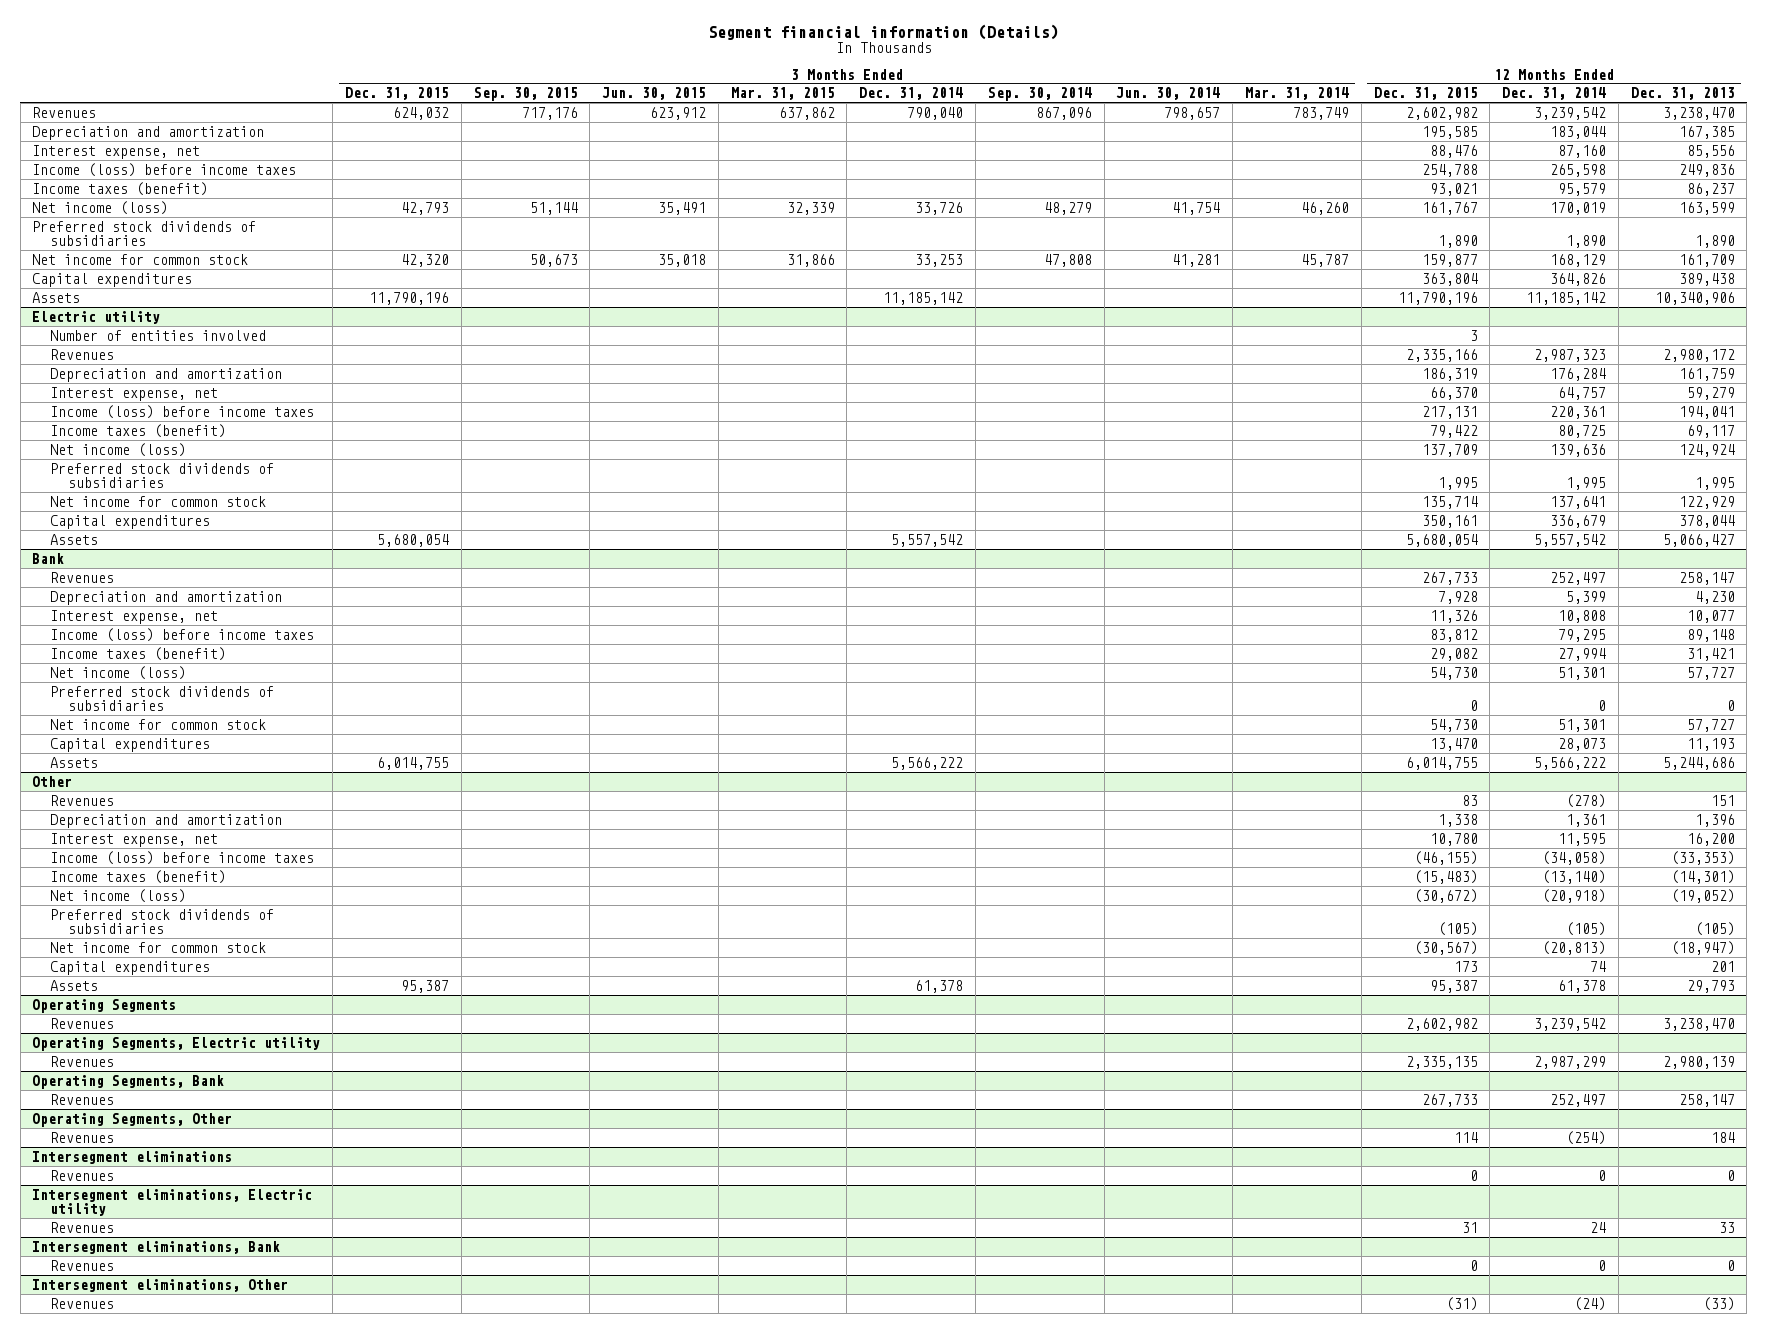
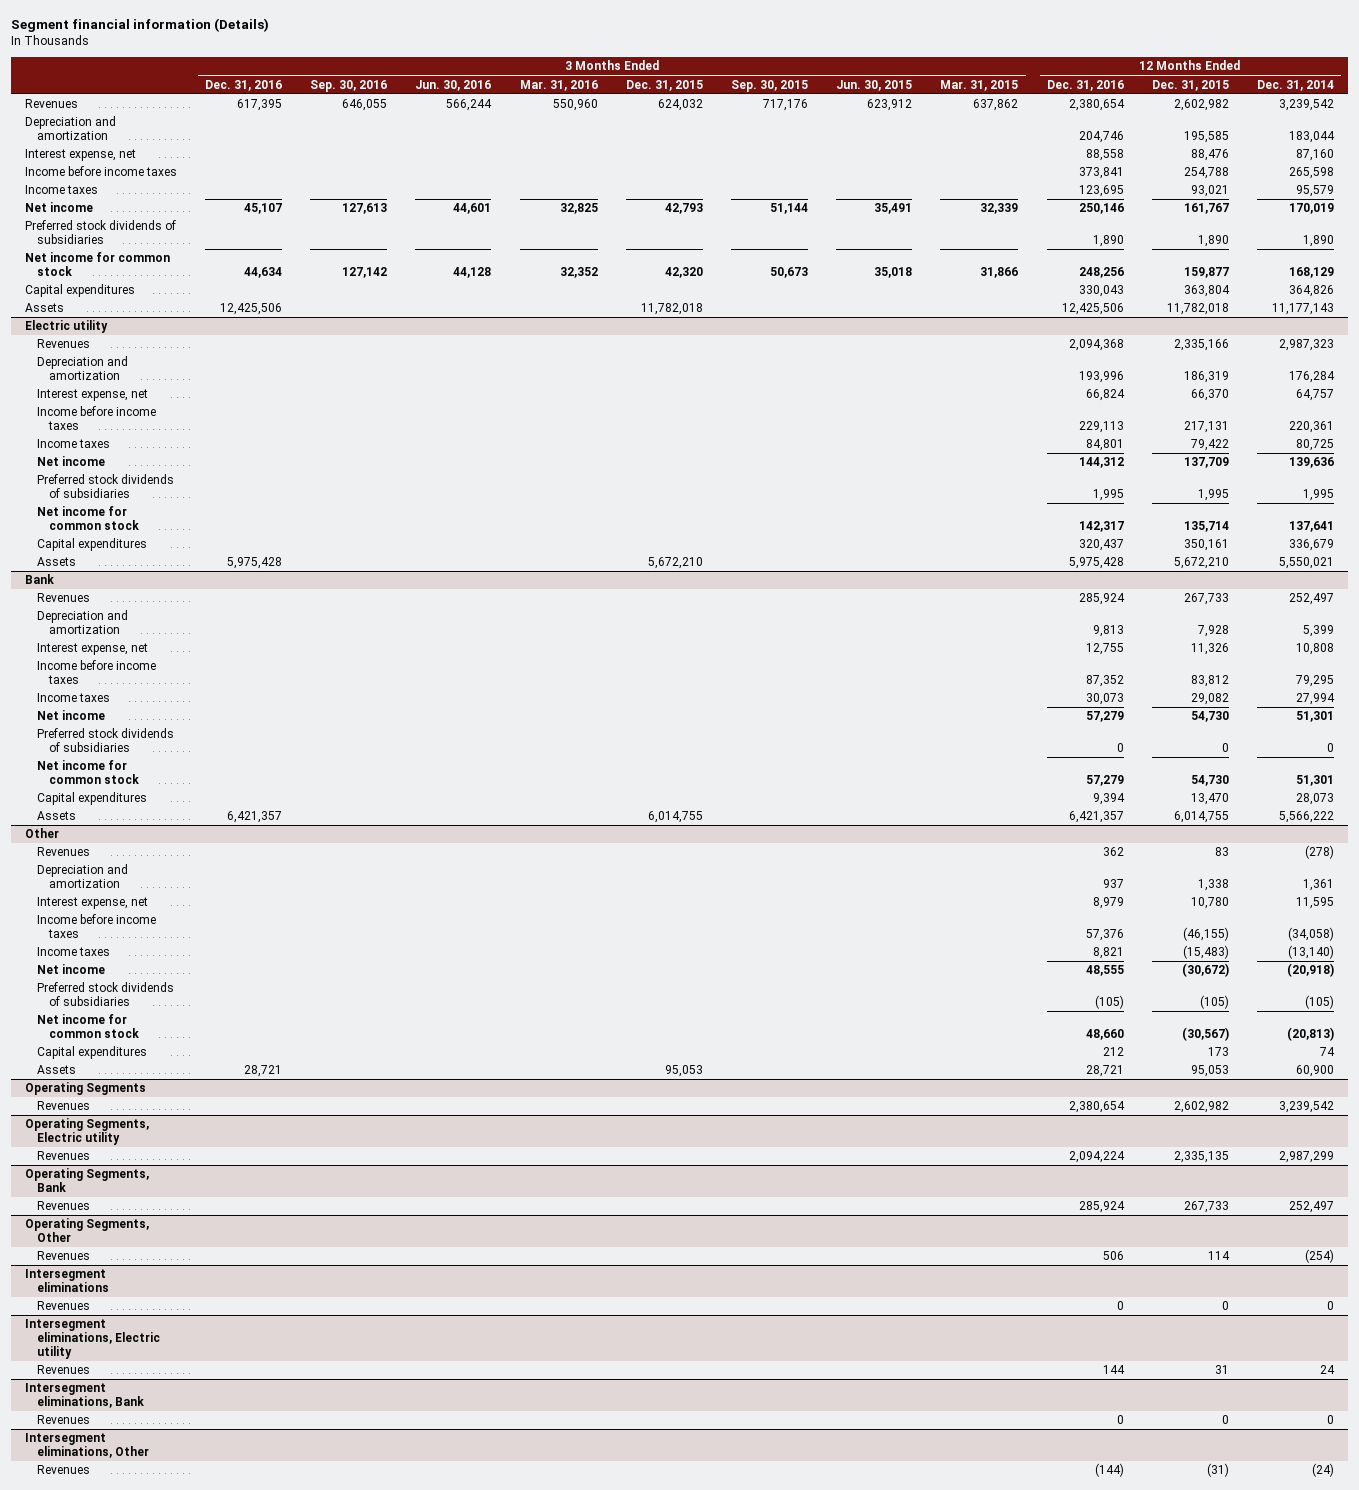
- | 3 Months Ended Dec. 31, 2015 | 3 Months Ended Sep. 30, 2015 | 3 Months Ended Jun. 30, 2015 | 3 Months Ended Mar. 31, 2015 | 3 Months Ended Dec. 31, 2014 | 3 Months Ended Sep. 30, 2014 | 3 Months Ended Jun. 30, 2014 | 3 Months Ended Mar. 31, 2014 | 12 Months Ended Dec. 31, 2015 | 12 Months Ended Dec. 31, 2014 | 12 Months Ended Dec. 31, 2013
+ | 3 Months Ended Dec. 31, 2016 | 3 Months Ended Sep. 30, 2016 | 3 Months Ended Jun. 30, 2016 | 3 Months Ended Mar. 31, 2016 | 3 Months Ended Dec. 31, 2015 | 3 Months Ended Sep. 30, 2015 | 3 Months Ended Jun. 30, 2015 | 3 Months Ended Mar. 31, 2015 | 12 Months Ended Dec. 31, 2016 | 12 Months Ended Dec. 31, 2015 | 12 Months Ended Dec. 31, 2014
- Income (loss) before income taxes | | | | | | | | | 254,788 | 265,598 | 249,836
- Income taxes (benefit) | | | | | | | | | 93,021 | 95,579 | 86,237
- Net income (loss) | 42,793 | 51,144 | 35,491 | 32,339 | 33,726 | 48,279 | 41,754 | 46,260 | 161,767 | 170,019 | 163,599
+ Income before income taxes | | | | | | | | | 373,841 | 254,788 | 265,598
+ Income taxes | | | | | | | | | 123,695 | 93,021 | 95,579
+ Net income | 45,107 | 127,613 | 44,601 | 32,825 | 42,793 | 51,144 | 35,491 | 32,339 | 250,146 | 161,767 | 170,019
- Assets | 11,790,196 | | | | 11,185,142 | | | | 11,790,196 | 11,185,142 | 10,340,906
+ Assets | 12,425,506 | | | | 11,782,018 | | | | 12,425,506 | 11,782,018 | 11,177,143
@ Electric utility
- Number of entities involved | | | | | | | | | 3 | |
- Income (loss) before income taxes | | | | | | | | | 217,131 | 220,361 | 194,041
- Income taxes (benefit) | | | | | | | | | 79,422 | 80,725 | 69,117
- Net income (loss) | | | | | | | | | 137,709 | 139,636 | 124,924
+ Income before income taxes | | | | | | | | | 229,113 | 217,131 | 220,361
+ Income taxes | | | | | | | | | 84,801 | 79,422 | 80,725
+ Net income | | | | | | | | | 144,312 | 137,709 | 139,636
- Assets | 5,680,054 | | | | 5,557,542 | | | | 5,680,054 | 5,557,542 | 5,066,427
+ Assets | 5,975,428 | | | | 5,672,210 | | | | 5,975,428 | 5,672,210 | 5,550,021
@ Bank
- Income (loss) before income taxes | | | | | | | | | 83,812 | 79,295 | 89,148
- Income taxes (benefit) | | | | | | | | | 29,082 | 27,994 | 31,421
- Net income (loss) | | | | | | | | | 54,730 | 51,301 | 57,727
+ Income before income taxes | | | | | | | | | 87,352 | 83,812 | 79,295
+ Income taxes | | | | | | | | | 30,073 | 29,082 | 27,994
+ Net income | | | | | | | | | 57,279 | 54,730 | 51,301
@ Other
- Income (loss) before income taxes | | | | | | | | | (46,155) | (34,058) | (33,353)
- Income taxes (benefit) | | | | | | | | | (15,483) | (13,140) | (14,301)
- Net income (loss) | | | | | | | | | (30,672) | (20,918) | (19,052)
+ Income before income taxes | | | | | | | | | 57,376 | (46,155) | (34,058)
+ Income taxes | | | | | | | | | 8,821 | (15,483) | (13,140)
+ Net income | | | | | | | | | 48,555 | (30,672) | (20,918)
- Assets | 95,387 | | | | 61,378 | | | | 95,387 | 61,378 | 29,793
+ Assets | 28,721 | | | | 95,053 | | | | 28,721 | 95,053 | 60,900

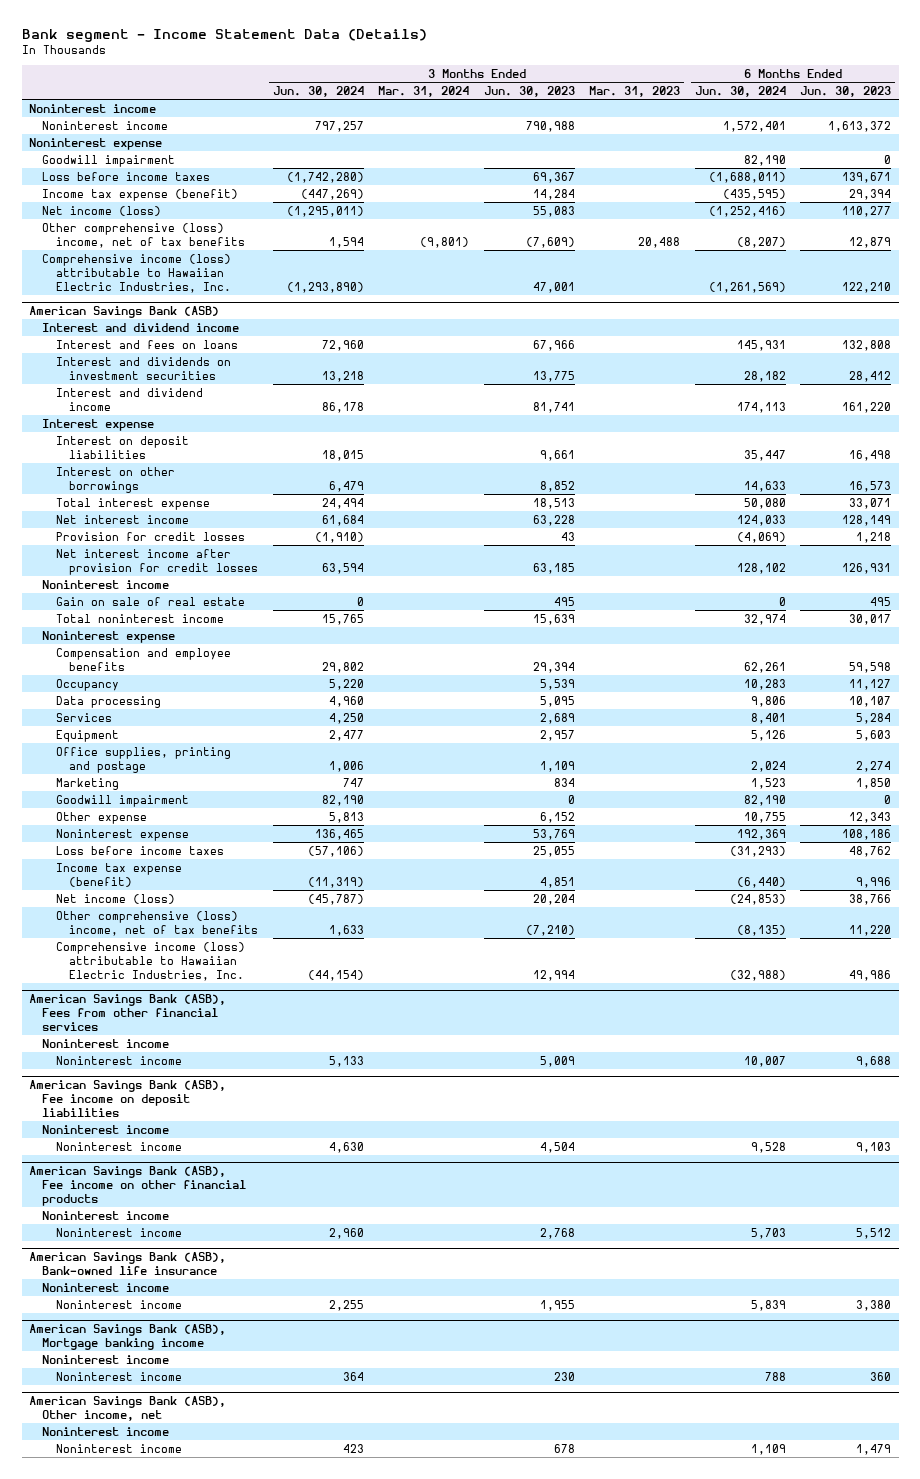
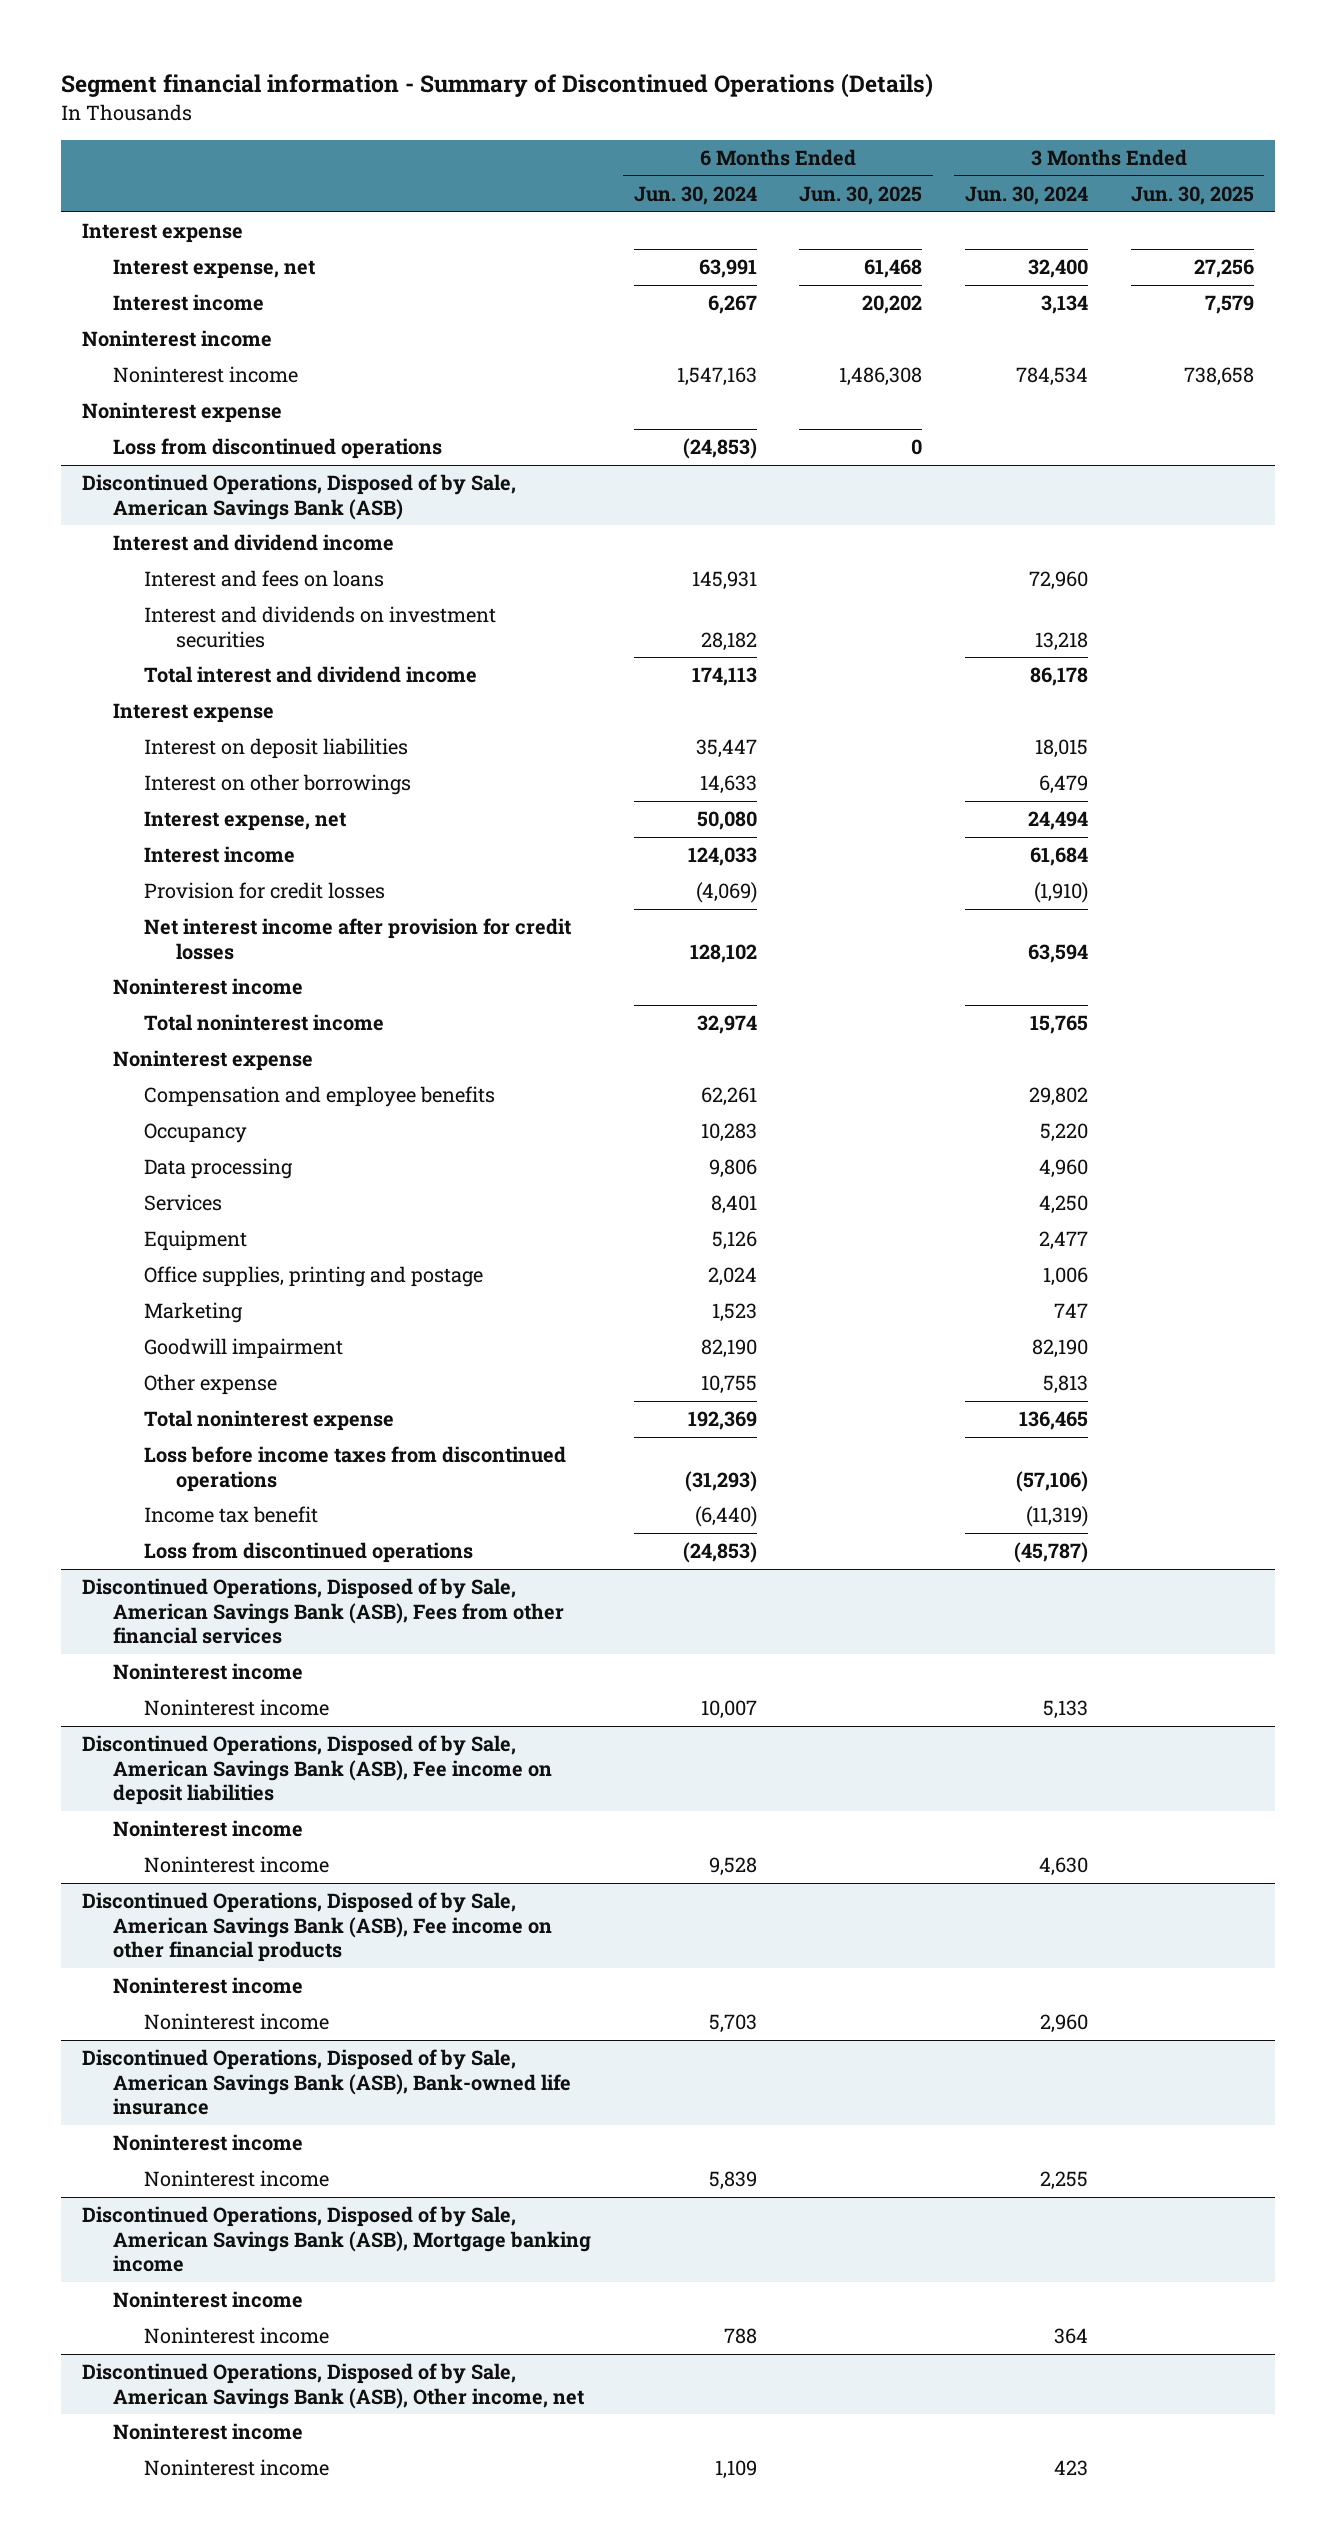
- Bank segment - Income Statement Data (Details)
+ Segment financial information - Summary of Discontinued Operations (Details)
- | 3 Months Ended Jun. 30, 2024 | 3 Months Ended Mar. 31, 2024 | 3 Months Ended Jun. 30, 2023 | 3 Months Ended Mar. 31, 2023 | 6 Months Ended Jun. 30, 2024 | 6 Months Ended Jun. 30, 2023
+ | 6 Months Ended Jun. 30, 2024 | 6 Months Ended Jun. 30, 2025 | 3 Months Ended Jun. 30, 2024 | 3 Months Ended Jun. 30, 2025
+ Interest expense
+ Interest expense, net | 63,991 | 61,468 | 32,400 | 27,256
+ Interest income | 6,267 | 20,202 | 3,134 | 7,579
- Noninterest income | 797,257 | | 790,988 | | 1,572,401 | 1,613,372
+ Noninterest income | 1,547,163 | 1,486,308 | 784,534 | 738,658
- Goodwill impairment | | | | | 82,190 | 0
- Loss before income taxes | (1,742,280) | | 69,367 | | (1,688,011) | 139,671
- Income tax expense (benefit) | (447,269) | | 14,284 | | (435,595) | 29,394
- Net income (loss) | (1,295,011) | | 55,083 | | (1,252,416) | 110,277
- Other comprehensive (loss) income, net of tax benefits | 1,594 | (9,801) | (7,609) | 20,488 | (8,207) | 12,879
- Comprehensive income (loss) attributable to Hawaiian Electric Industries, Inc. | (1,293,890) | | 47,001 | | (1,261,569) | 122,210
- American Savings Bank (ASB)
+ Loss from discontinued operations | (24,853) | 0 | |
+ Discontinued Operations, Disposed of by Sale, American Savings Bank (ASB)
- Interest and dividend income | 86,178 | | 81,741 | | 174,113 | 161,220
+ Total interest and dividend income | 174,113 | | 86,178 |
- Total interest expense | 24,494 | | 18,513 | | 50,080 | 33,071
- Net interest income | 61,684 | | 63,228 | | 124,033 | 128,149
+ Interest expense, net | 50,080 | | 24,494 |
+ Interest income | 124,033 | | 61,684 |
- Gain on sale of real estate | 0 | | 495 | | 0 | 495
- Noninterest expense | 136,465 | | 53,769 | | 192,369 | 108,186
- Loss before income taxes | (57,106) | | 25,055 | | (31,293) | 48,762
- Income tax expense (benefit) | (11,319) | | 4,851 | | (6,440) | 9,996
- Net income (loss) | (45,787) | | 20,204 | | (24,853) | 38,766
- Other comprehensive (loss) income, net of tax benefits | 1,633 | | (7,210) | | (8,135) | 11,220
- Comprehensive income (loss) attributable to Hawaiian Electric Industries, Inc. | (44,154) | | 12,994 | | (32,988) | 49,986
- American Savings Bank (ASB), Fees from other financial services
+ Total noninterest expense | 192,369 | | 136,465 |
+ Loss before income taxes from discontinued operations | (31,293) | | (57,106) |
+ Income tax benefit | (6,440) | | (11,319) |
+ Loss from discontinued operations | (24,853) | | (45,787) |
+ Discontinued Operations, Disposed of by Sale, American Savings Bank (ASB), Fees from other financial services
- American Savings Bank (ASB), Fee income on deposit liabilities
+ Discontinued Operations, Disposed of by Sale, American Savings Bank (ASB), Fee income on deposit liabilities
- American Savings Bank (ASB), Fee income on other financial products
+ Discontinued Operations, Disposed of by Sale, American Savings Bank (ASB), Fee income on other financial products
- American Savings Bank (ASB), Bank-owned life insurance
+ Discontinued Operations, Disposed of by Sale, American Savings Bank (ASB), Bank-owned life insurance
- American Savings Bank (ASB), Mortgage banking income
+ Discontinued Operations, Disposed of by Sale, American Savings Bank (ASB), Mortgage banking income
- American Savings Bank (ASB), Other income, net
+ Discontinued Operations, Disposed of by Sale, American Savings Bank (ASB), Other income, net

